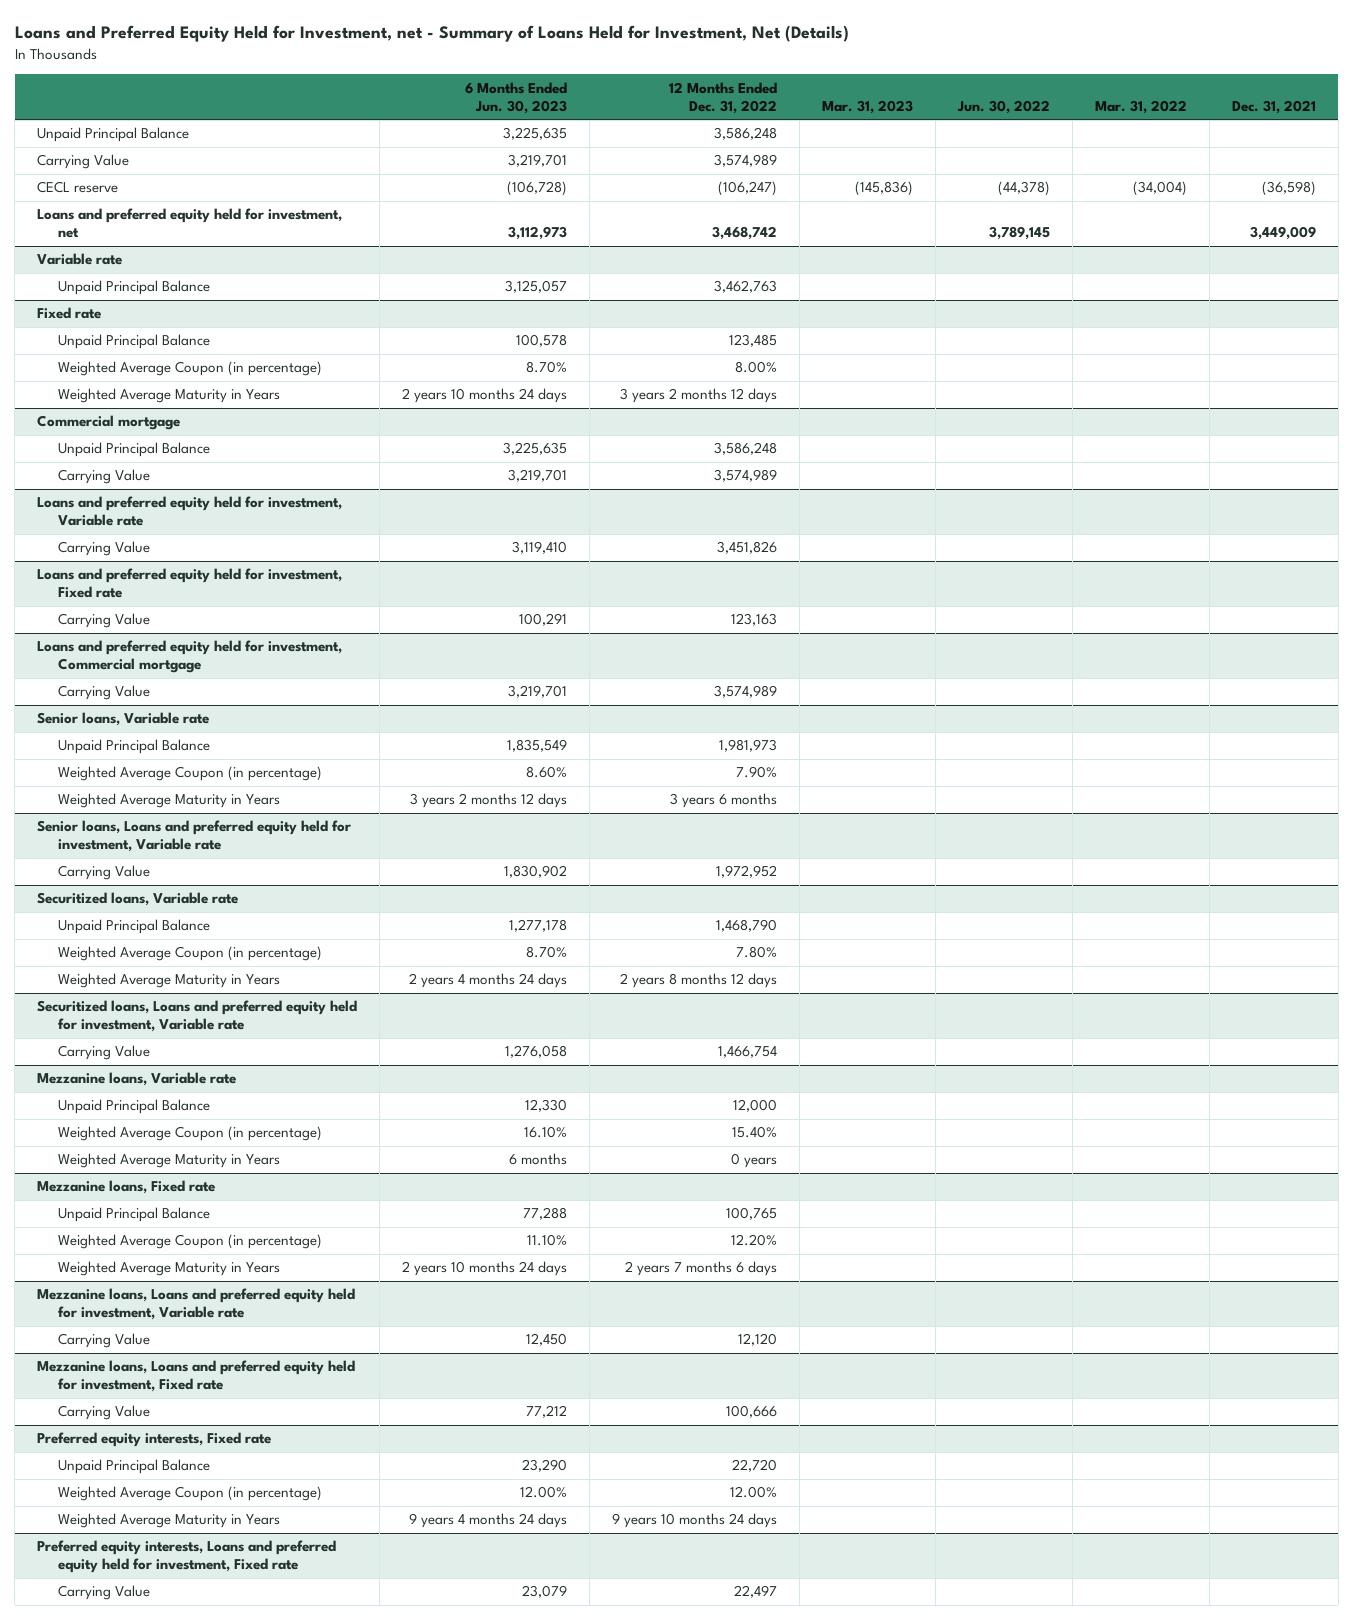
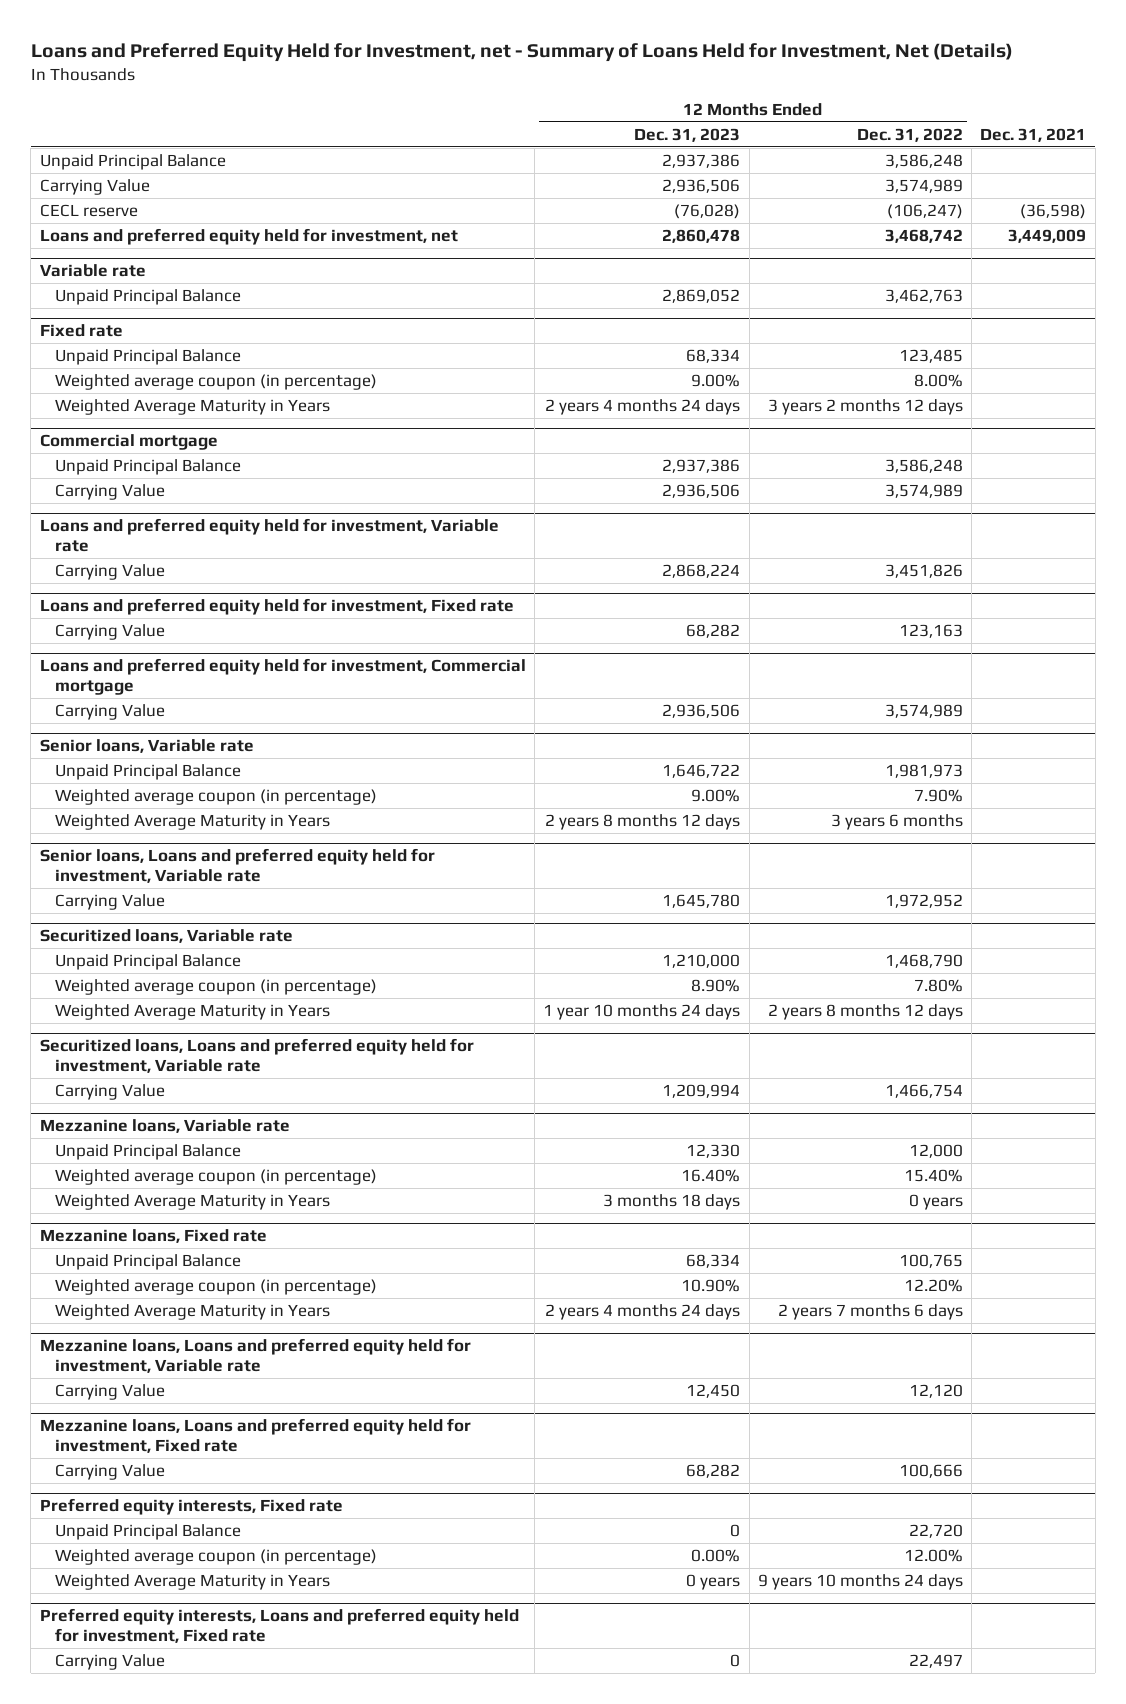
- | 6 Months Ended Jun. 30, 2023 | 12 Months Ended Dec. 31, 2022 | Mar. 31, 2023 | Jun. 30, 2022 | Mar. 31, 2022 | Dec. 31, 2021
+ | 12 Months Ended Dec. 31, 2023 | 12 Months Ended Dec. 31, 2022 | Dec. 31, 2021
@ Fixed rate
- Weighted Average Coupon (in percentage) | 8.70% | 8.00% | | | |
+ Weighted average coupon (in percentage) | 9.00% | 8.00% |
@ Senior loans, Variable rate
- Weighted Average Coupon (in percentage) | 8.60% | 7.90% | | | |
+ Weighted average coupon (in percentage) | 9.00% | 7.90% |
@ Securitized loans, Variable rate
- Weighted Average Coupon (in percentage) | 8.70% | 7.80% | | | |
+ Weighted average coupon (in percentage) | 8.90% | 7.80% |
@ Mezzanine loans, Variable rate
- Weighted Average Coupon (in percentage) | 16.10% | 15.40% | | | |
+ Weighted average coupon (in percentage) | 16.40% | 15.40% |
@ Mezzanine loans, Fixed rate
- Weighted Average Coupon (in percentage) | 11.10% | 12.20% | | | |
+ Weighted average coupon (in percentage) | 10.90% | 12.20% |
@ Preferred equity interests, Fixed rate
- Weighted Average Coupon (in percentage) | 12.00% | 12.00% | | | |
+ Weighted average coupon (in percentage) | 0.00% | 12.00% |

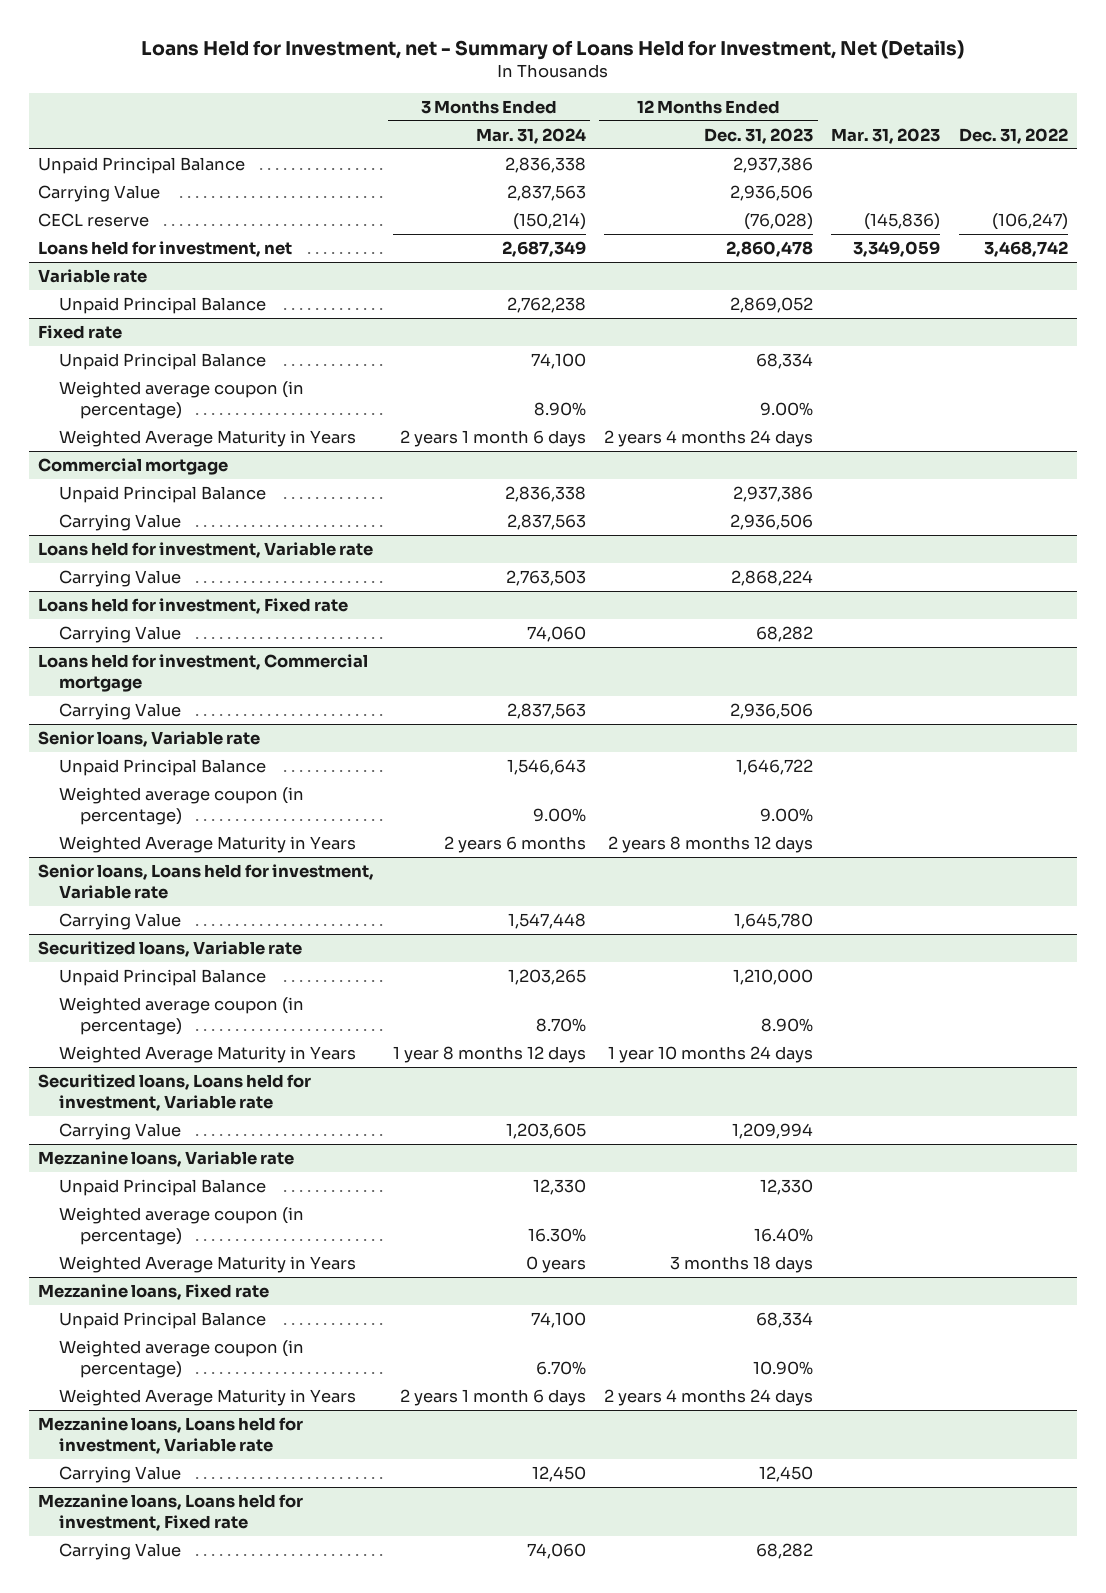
- Loans and Preferred Equity Held for Investment, net - Summary of Loans Held for Investment, Net (Details)
+ Loans Held for Investment, net - Summary of Loans Held for Investment, Net (Details)
- | 12 Months Ended Dec. 31, 2023 | 12 Months Ended Dec. 31, 2022 | Dec. 31, 2021
+ | 3 Months Ended Mar. 31, 2024 | 12 Months Ended Dec. 31, 2023 | Mar. 31, 2023 | Dec. 31, 2022
- Loans and preferred equity held for investment, net | 2,860,478 | 3,468,742 | 3,449,009
+ Loans held for investment, net | 2,687,349 | 2,860,478 | 3,349,059 | 3,468,742
- Loans and preferred equity held for investment, Variable rate
+ Loans held for investment, Variable rate
- Loans and preferred equity held for investment, Fixed rate
+ Loans held for investment, Fixed rate
- Loans and preferred equity held for investment, Commercial mortgage
+ Loans held for investment, Commercial mortgage
- Senior loans, Loans and preferred equity held for investment, Variable rate
+ Senior loans, Loans held for investment, Variable rate
- Securitized loans, Loans and preferred equity held for investment, Variable rate
+ Securitized loans, Loans held for investment, Variable rate
- Mezzanine loans, Loans and preferred equity held for investment, Variable rate
+ Mezzanine loans, Loans held for investment, Variable rate
- Mezzanine loans, Loans and preferred equity held for investment, Fixed rate
+ Mezzanine loans, Loans held for investment, Fixed rate
- Preferred equity interests, Fixed rate
- Unpaid Principal Balance | 0 | 22,720 |
- Weighted average coupon (in percentage) | 0.00% | 12.00% |
- Weighted Average Maturity in Years | 0 years | 9 years 10 months 24 days |
- Preferred equity interests, Loans and preferred equity held for investment, Fixed rate
- Carrying Value | 0 | 22,497 |

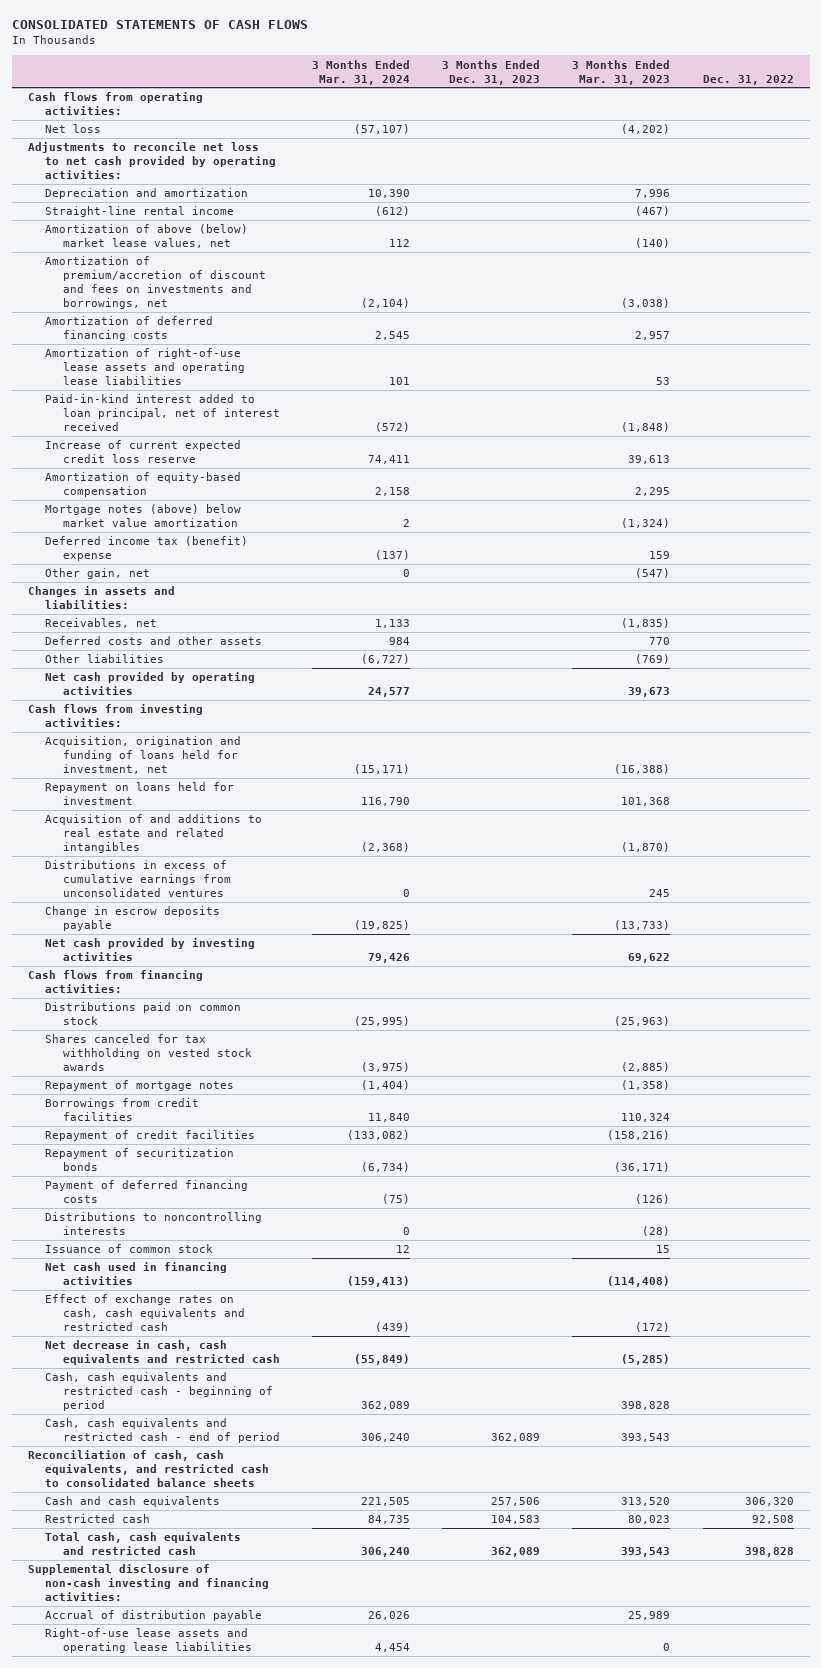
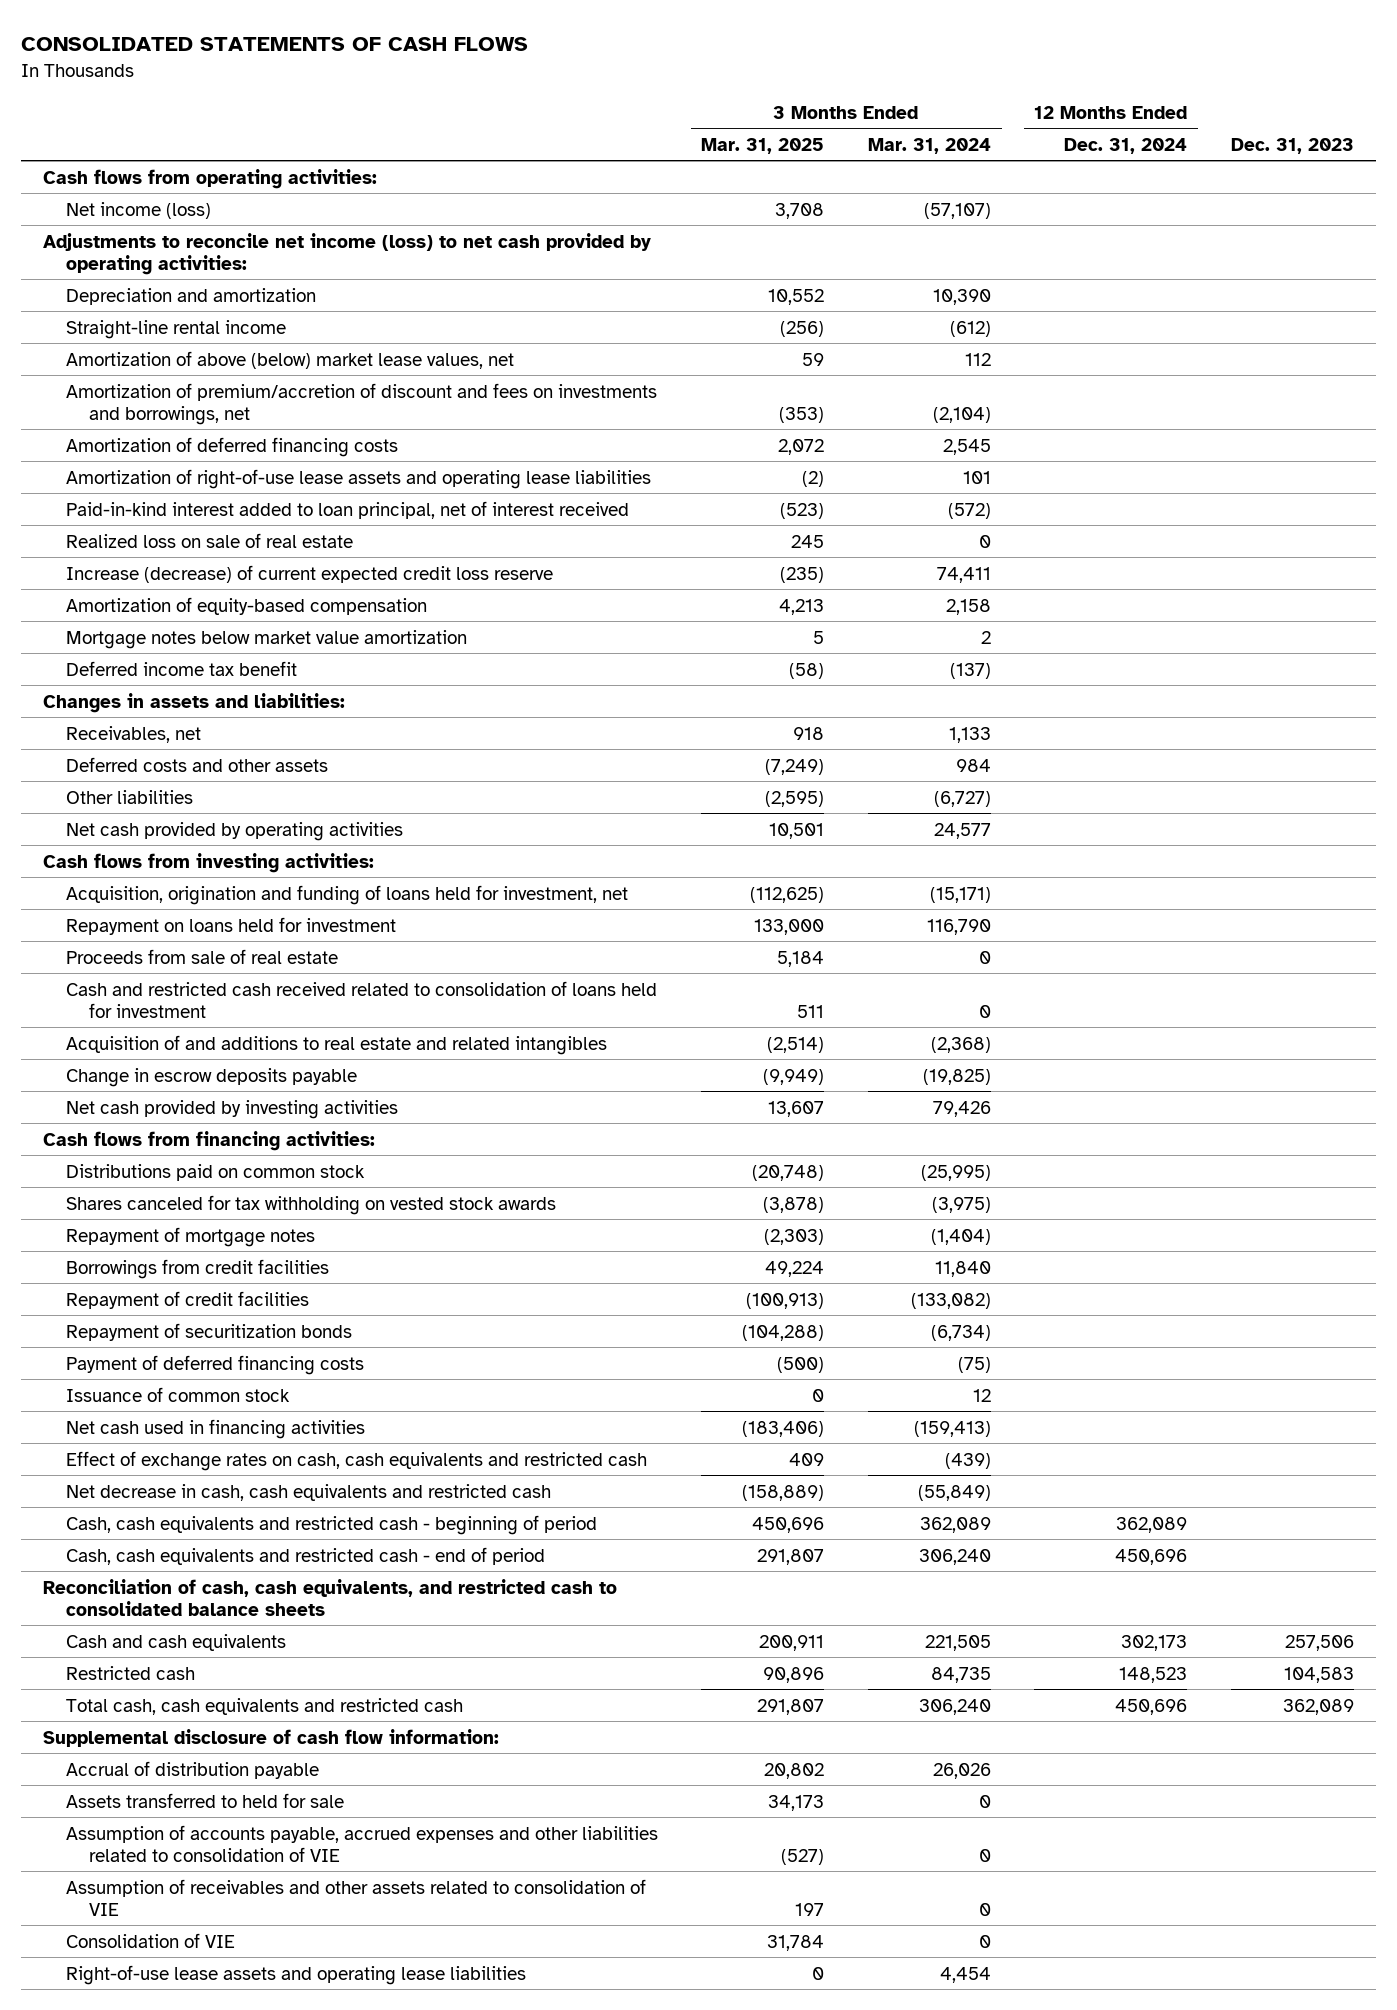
- | 3 Months Ended Mar. 31, 2024 | 3 Months Ended Dec. 31, 2023 | 3 Months Ended Mar. 31, 2023 | Dec. 31, 2022
+ | 3 Months Ended Mar. 31, 2025 | 3 Months Ended Mar. 31, 2024 | 12 Months Ended Dec. 31, 2024 | Dec. 31, 2023
- Net loss | (57,107) | | (4,202) |
- Adjustments to reconcile net loss to net cash provided by operating activities:
+ Net income (loss) | 3,708 | (57,107) | |
+ Adjustments to reconcile net income (loss) to net cash provided by operating activities:
- Increase of current expected credit loss reserve | 74,411 | | 39,613 |
+ Realized loss on sale of real estate | 245 | 0 | |
+ Increase (decrease) of current expected credit loss reserve | (235) | 74,411 | |
- Mortgage notes (above) below market value amortization | 2 | | (1,324) |
- Deferred income tax (benefit) expense | (137) | | 159 |
- Other gain, net | 0 | | (547) |
+ Mortgage notes below market value amortization | 5 | 2 | |
+ Deferred income tax benefit | (58) | (137) | |
+ Proceeds from sale of real estate | 5,184 | 0 | |
+ Cash and restricted cash received related to consolidation of loans held for investment | 511 | 0 | |
- Distributions in excess of cumulative earnings from unconsolidated ventures | 0 | | 245 |
- Distributions to noncontrolling interests | 0 | | (28) |
- Supplemental disclosure of non-cash investing and financing activities:
+ Supplemental disclosure of cash flow information:
+ Assets transferred to held for sale | 34,173 | 0 | |
+ Assumption of accounts payable, accrued expenses and other liabilities related to consolidation of VIE | (527) | 0 | |
+ Assumption of receivables and other assets related to consolidation of VIE | 197 | 0 | |
+ Consolidation of VIE | 31,784 | 0 | |

